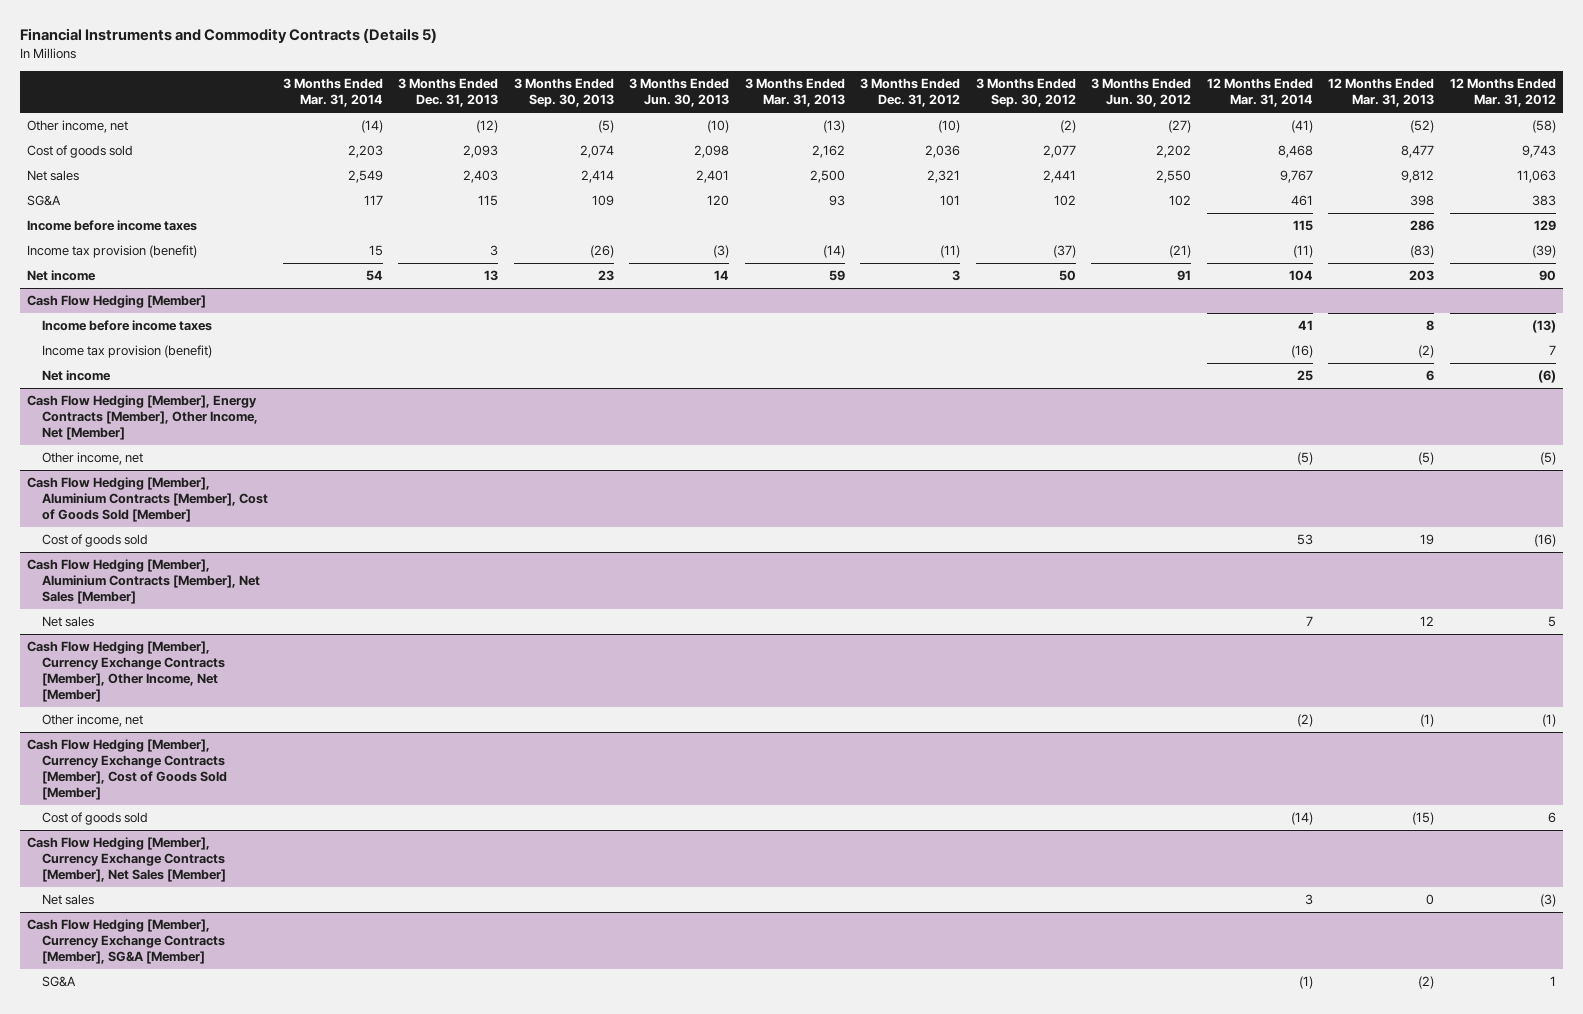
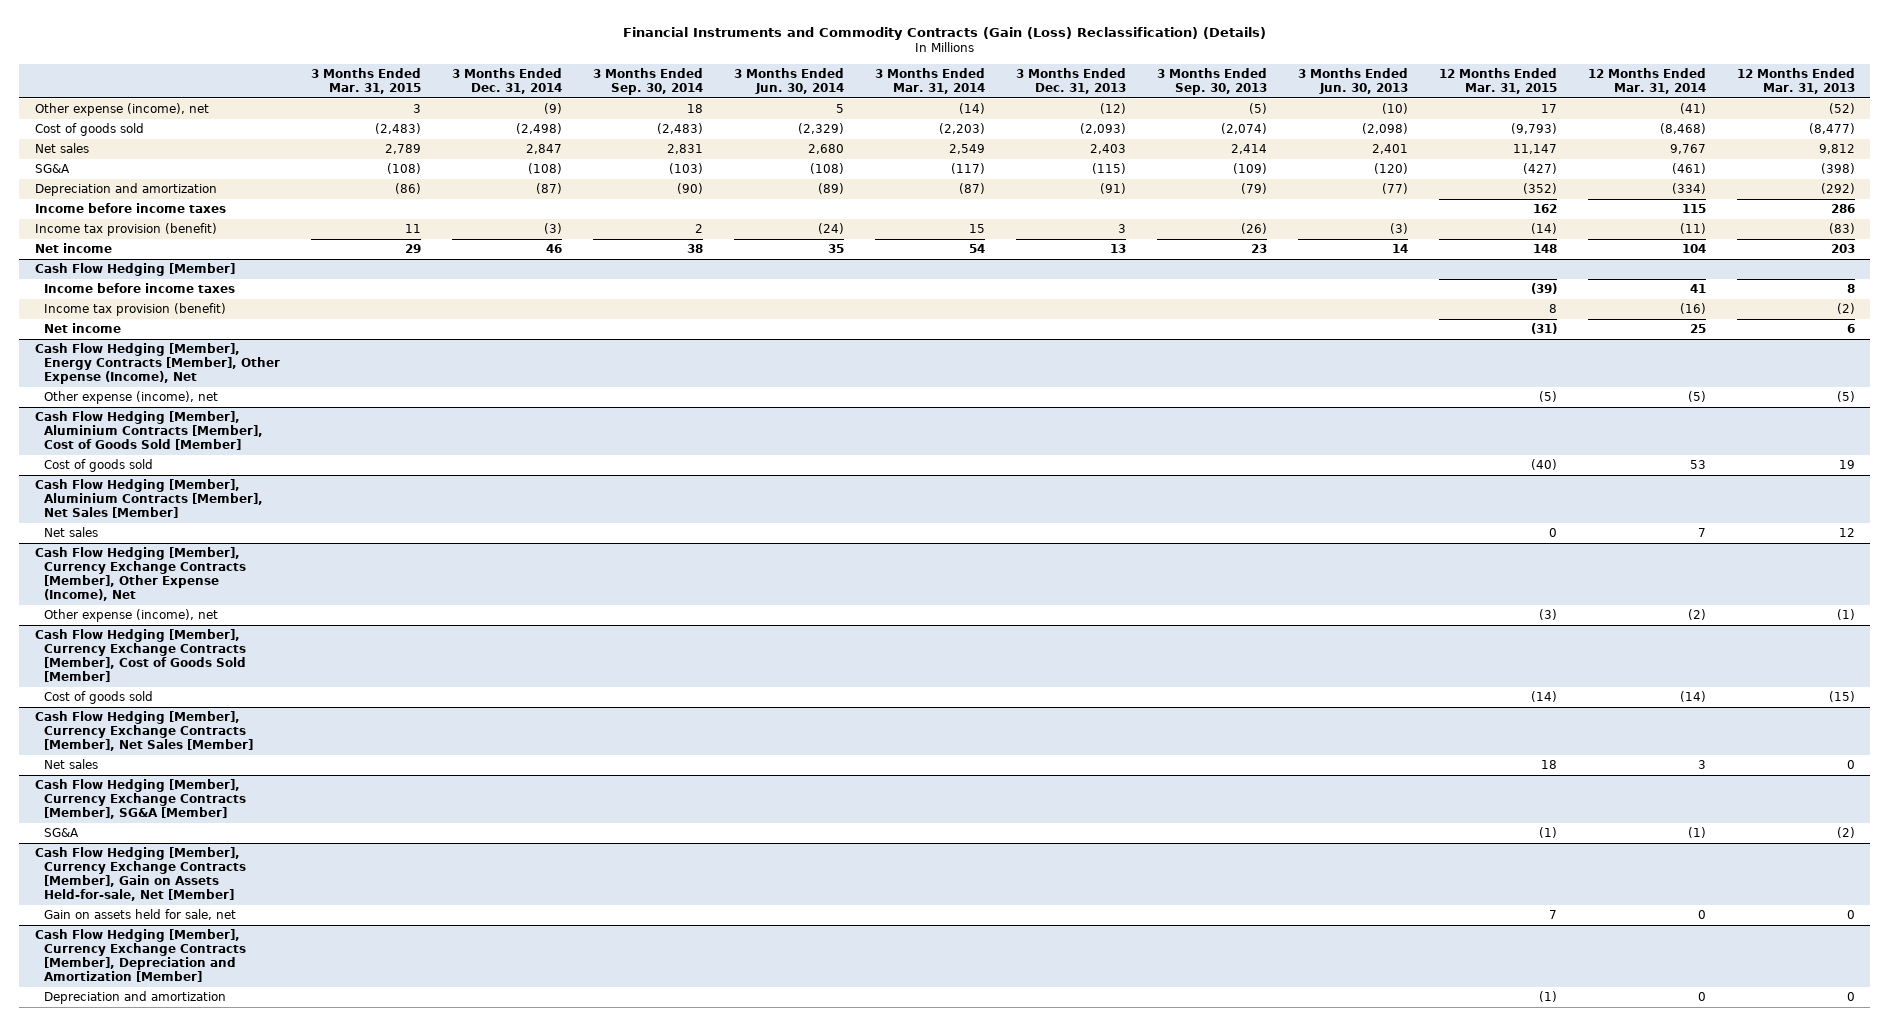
- Financial Instruments and Commodity Contracts (Details 5)
+ Financial Instruments and Commodity Contracts (Gain (Loss) Reclassification) (Details)
- | 3 Months Ended Mar. 31, 2014 | 3 Months Ended Dec. 31, 2013 | 3 Months Ended Sep. 30, 2013 | 3 Months Ended Jun. 30, 2013 | 3 Months Ended Mar. 31, 2013 | 3 Months Ended Dec. 31, 2012 | 3 Months Ended Sep. 30, 2012 | 3 Months Ended Jun. 30, 2012 | 12 Months Ended Mar. 31, 2014 | 12 Months Ended Mar. 31, 2013 | 12 Months Ended Mar. 31, 2012
+ | 3 Months Ended Mar. 31, 2015 | 3 Months Ended Dec. 31, 2014 | 3 Months Ended Sep. 30, 2014 | 3 Months Ended Jun. 30, 2014 | 3 Months Ended Mar. 31, 2014 | 3 Months Ended Dec. 31, 2013 | 3 Months Ended Sep. 30, 2013 | 3 Months Ended Jun. 30, 2013 | 12 Months Ended Mar. 31, 2015 | 12 Months Ended Mar. 31, 2014 | 12 Months Ended Mar. 31, 2013
- Other income, net | (14) | (12) | (5) | (10) | (13) | (10) | (2) | (27) | (41) | (52) | (58)
- Cost of goods sold | 2,203 | 2,093 | 2,074 | 2,098 | 2,162 | 2,036 | 2,077 | 2,202 | 8,468 | 8,477 | 9,743
+ Other expense (income), net | 3 | (9) | 18 | 5 | (14) | (12) | (5) | (10) | 17 | (41) | (52)
+ Cost of goods sold | (2,483) | (2,498) | (2,483) | (2,329) | (2,203) | (2,093) | (2,074) | (2,098) | (9,793) | (8,468) | (8,477)
- SG&A | 117 | 115 | 109 | 120 | 93 | 101 | 102 | 102 | 461 | 398 | 383
+ SG&A | (108) | (108) | (103) | (108) | (117) | (115) | (109) | (120) | (427) | (461) | (398)
+ Depreciation and amortization | (86) | (87) | (90) | (89) | (87) | (91) | (79) | (77) | (352) | (334) | (292)
- Cash Flow Hedging [Member], Energy Contracts [Member], Other Income, Net [Member]
- Other income, net | | | | | | | | | (5) | (5) | (5)
+ Cash Flow Hedging [Member], Energy Contracts [Member], Other Expense (Income), Net
+ Other expense (income), net | | | | | | | | | (5) | (5) | (5)
- Cash Flow Hedging [Member], Currency Exchange Contracts [Member], Other Income, Net [Member]
- Other income, net | | | | | | | | | (2) | (1) | (1)
+ Cash Flow Hedging [Member], Currency Exchange Contracts [Member], Other Expense (Income), Net
+ Other expense (income), net | | | | | | | | | (3) | (2) | (1)
+ Cash Flow Hedging [Member], Currency Exchange Contracts [Member], Gain on Assets Held-for-sale, Net [Member]
+ Gain on assets held for sale, net | | | | | | | | | 7 | 0 | 0
+ Cash Flow Hedging [Member], Currency Exchange Contracts [Member], Depreciation and Amortization [Member]
+ Depreciation and amortization | | | | | | | | | (1) | 0 | 0

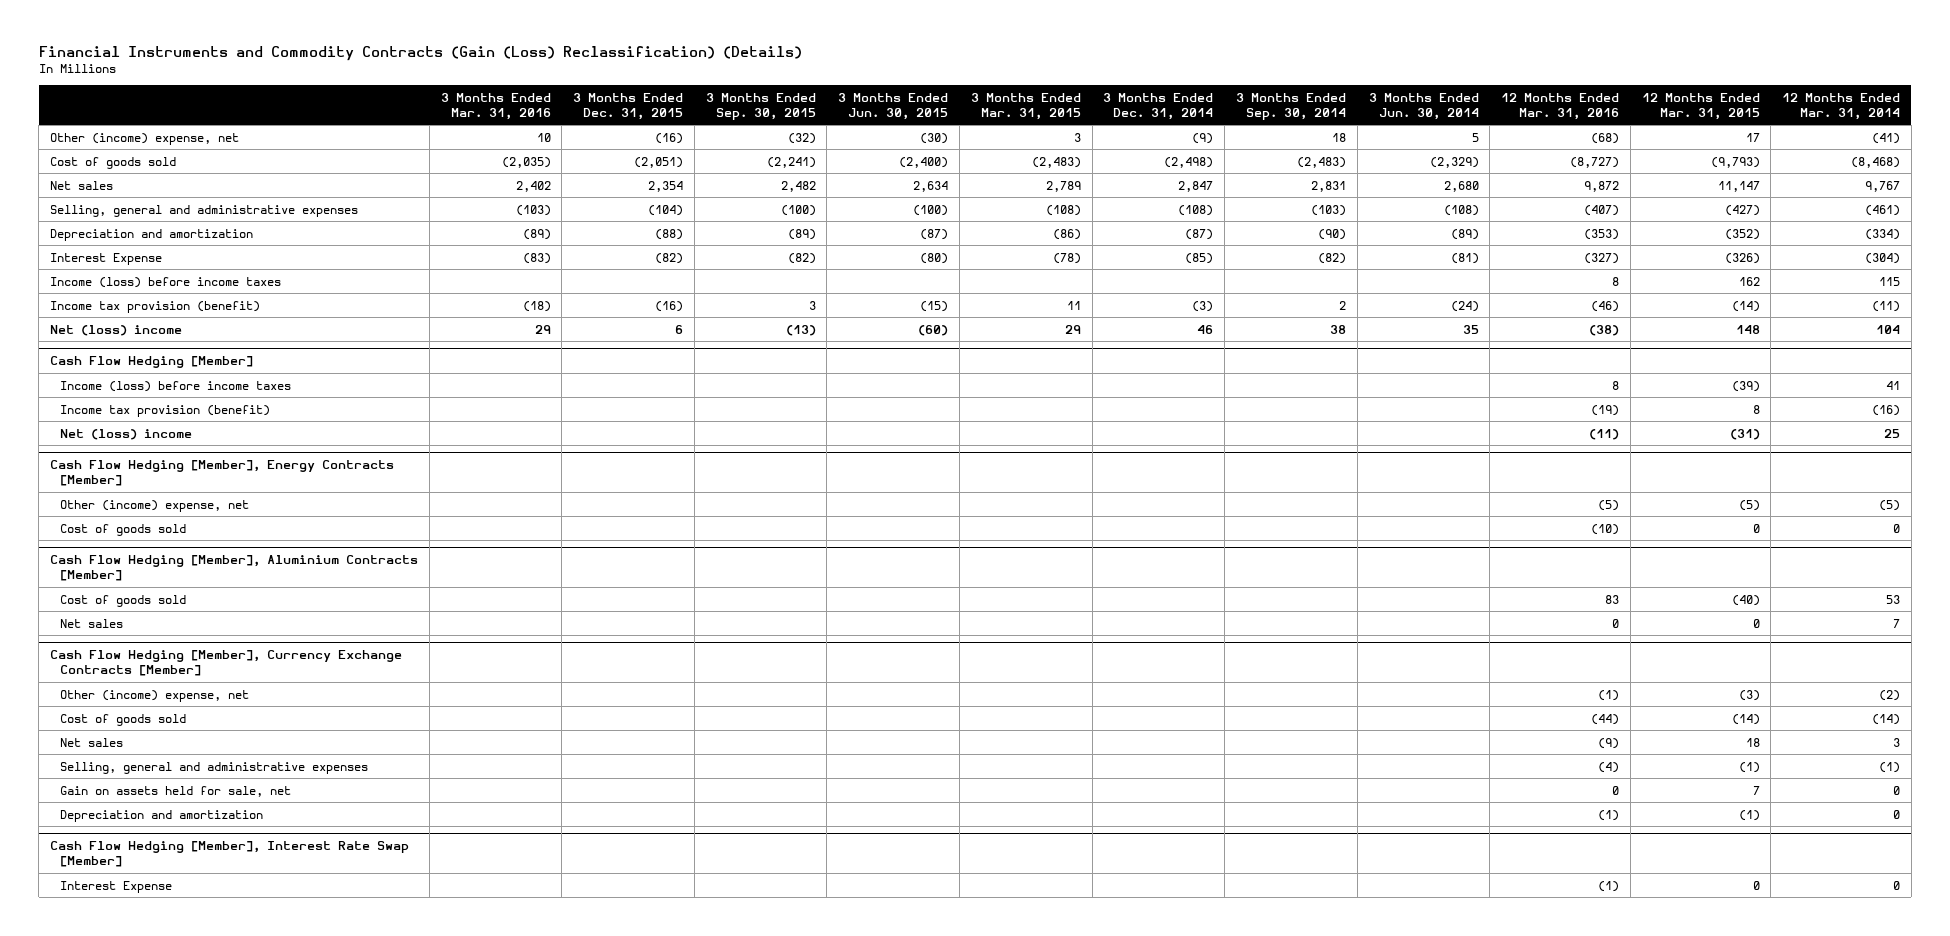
- | 3 Months Ended Mar. 31, 2015 | 3 Months Ended Dec. 31, 2014 | 3 Months Ended Sep. 30, 2014 | 3 Months Ended Jun. 30, 2014 | 3 Months Ended Mar. 31, 2014 | 3 Months Ended Dec. 31, 2013 | 3 Months Ended Sep. 30, 2013 | 3 Months Ended Jun. 30, 2013 | 12 Months Ended Mar. 31, 2015 | 12 Months Ended Mar. 31, 2014 | 12 Months Ended Mar. 31, 2013
+ | 3 Months Ended Mar. 31, 2016 | 3 Months Ended Dec. 31, 2015 | 3 Months Ended Sep. 30, 2015 | 3 Months Ended Jun. 30, 2015 | 3 Months Ended Mar. 31, 2015 | 3 Months Ended Dec. 31, 2014 | 3 Months Ended Sep. 30, 2014 | 3 Months Ended Jun. 30, 2014 | 12 Months Ended Mar. 31, 2016 | 12 Months Ended Mar. 31, 2015 | 12 Months Ended Mar. 31, 2014
- Other expense (income), net | 3 | (9) | 18 | 5 | (14) | (12) | (5) | (10) | 17 | (41) | (52)
+ Other (income) expense, net | 10 | (16) | (32) | (30) | 3 | (9) | 18 | 5 | (68) | 17 | (41)
- SG&A | (108) | (108) | (103) | (108) | (117) | (115) | (109) | (120) | (427) | (461) | (398)
+ Selling, general and administrative expenses | (103) | (104) | (100) | (100) | (108) | (108) | (103) | (108) | (407) | (427) | (461)
- Income before income taxes | | | | | | | | | 162 | 115 | 286
+ Interest Expense | (83) | (82) | (82) | (80) | (78) | (85) | (82) | (81) | (327) | (326) | (304)
+ Income (loss) before income taxes | | | | | | | | | 8 | 162 | 115
- Net income | 29 | 46 | 38 | 35 | 54 | 13 | 23 | 14 | 148 | 104 | 203
+ Net (loss) income | 29 | 6 | (13) | (60) | 29 | 46 | 38 | 35 | (38) | 148 | 104
@ Cash Flow Hedging [Member]
- Income before income taxes | | | | | | | | | (39) | 41 | 8
+ Income (loss) before income taxes | | | | | | | | | 8 | (39) | 41
- Net income | | | | | | | | | (31) | 25 | 6
- Cash Flow Hedging [Member], Energy Contracts [Member], Other Expense (Income), Net
- Other expense (income), net | | | | | | | | | (5) | (5) | (5)
- Cash Flow Hedging [Member], Aluminium Contracts [Member], Cost of Goods Sold [Member]
@ Cash Flow Hedging [Member]
+ Net (loss) income | | | | | | | | | (11) | (31) | 25
+ Cash Flow Hedging [Member], Energy Contracts [Member]
+ Other (income) expense, net | | | | | | | | | (5) | (5) | (5)
+ Cost of goods sold | | | | | | | | | (10) | 0 | 0
+ Cash Flow Hedging [Member], Aluminium Contracts [Member]
- Cash Flow Hedging [Member], Aluminium Contracts [Member], Net Sales [Member]
- Cash Flow Hedging [Member], Currency Exchange Contracts [Member], Other Expense (Income), Net
- Other expense (income), net | | | | | | | | | (3) | (2) | (1)
- Cash Flow Hedging [Member], Currency Exchange Contracts [Member], Cost of Goods Sold [Member]
+ Cash Flow Hedging [Member], Currency Exchange Contracts [Member]
+ Other (income) expense, net | | | | | | | | | (1) | (3) | (2)
- Cash Flow Hedging [Member], Currency Exchange Contracts [Member], Net Sales [Member]
- Cash Flow Hedging [Member], Currency Exchange Contracts [Member], SG&A [Member]
- SG&A | | | | | | | | | (1) | (1) | (2)
- Cash Flow Hedging [Member], Currency Exchange Contracts [Member], Gain on Assets Held-for-sale, Net [Member]
+ Selling, general and administrative expenses | | | | | | | | | (4) | (1) | (1)
- Cash Flow Hedging [Member], Currency Exchange Contracts [Member], Depreciation and Amortization [Member]
+ Cash Flow Hedging [Member], Interest Rate Swap [Member]
+ Interest Expense | | | | | | | | | (1) | 0 | 0

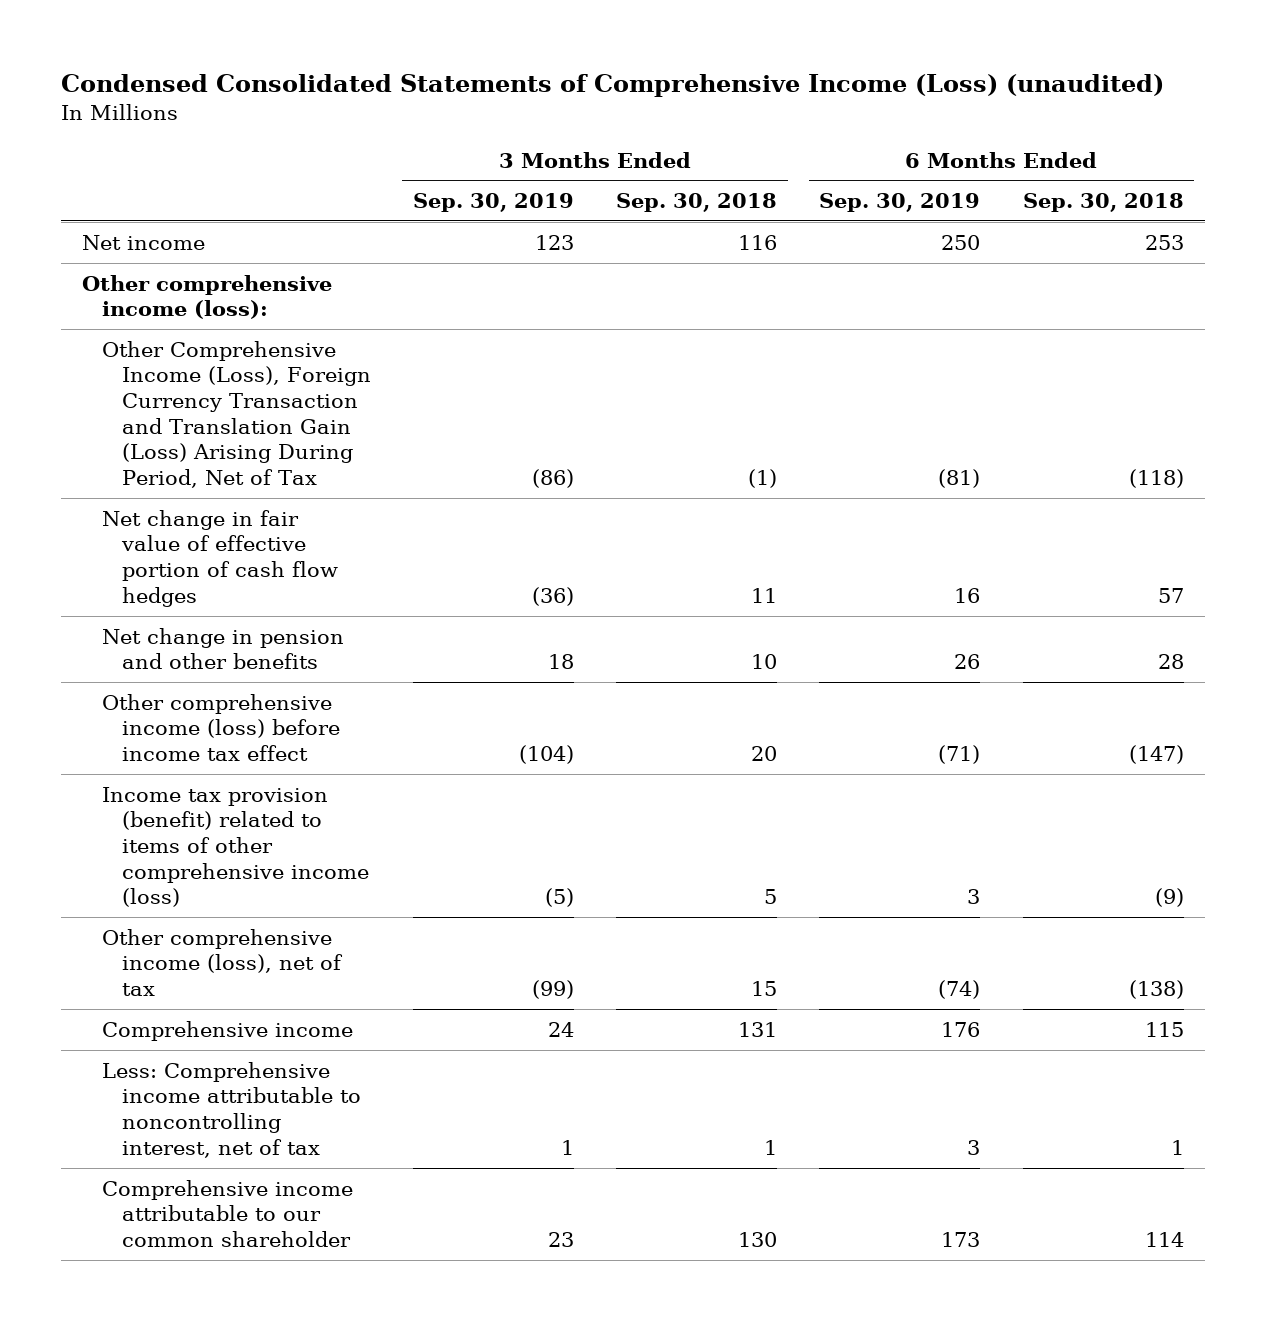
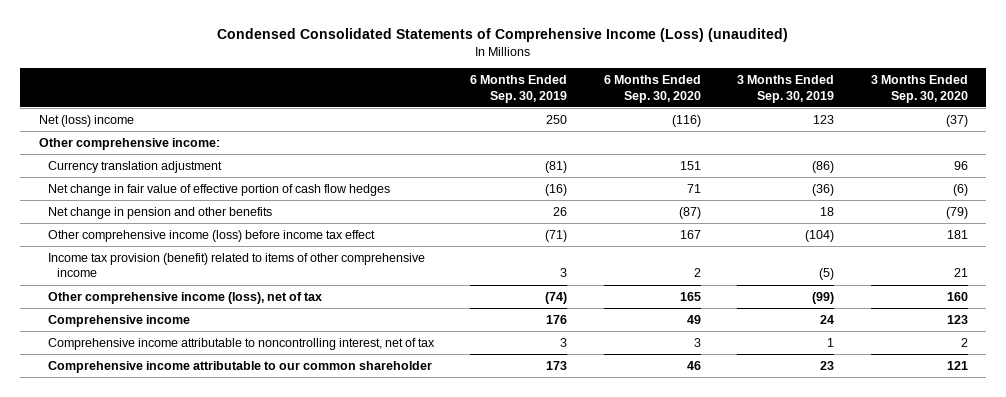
- | 3 Months Ended Sep. 30, 2019 | 3 Months Ended Sep. 30, 2018 | 6 Months Ended Sep. 30, 2019 | 6 Months Ended Sep. 30, 2018
+ | 6 Months Ended Sep. 30, 2019 | 6 Months Ended Sep. 30, 2020 | 3 Months Ended Sep. 30, 2019 | 3 Months Ended Sep. 30, 2020
- Net income | 123 | 116 | 250 | 253
- Other comprehensive income (loss):
- Other Comprehensive Income (Loss), Foreign Currency Transaction and Translation Gain (Loss) Arising During Period, Net of Tax | (86) | (1) | (81) | (118)
- Net change in fair value of effective portion of cash flow hedges | (36) | 11 | 16 | 57
+ Net (loss) income | 250 | (116) | 123 | (37)
+ Other comprehensive income:
+ Currency translation adjustment | (81) | 151 | (86) | 96
+ Net change in fair value of effective portion of cash flow hedges | (16) | 71 | (36) | (6)
- Income tax provision (benefit) related to items of other comprehensive income (loss) | (5) | 5 | 3 | (9)
+ Income tax provision (benefit) related to items of other comprehensive income | 3 | 2 | (5) | 21
- Less: Comprehensive income attributable to noncontrolling interest, net of tax | 1 | 1 | 3 | 1
+ Comprehensive income attributable to noncontrolling interest, net of tax | 3 | 3 | 1 | 2

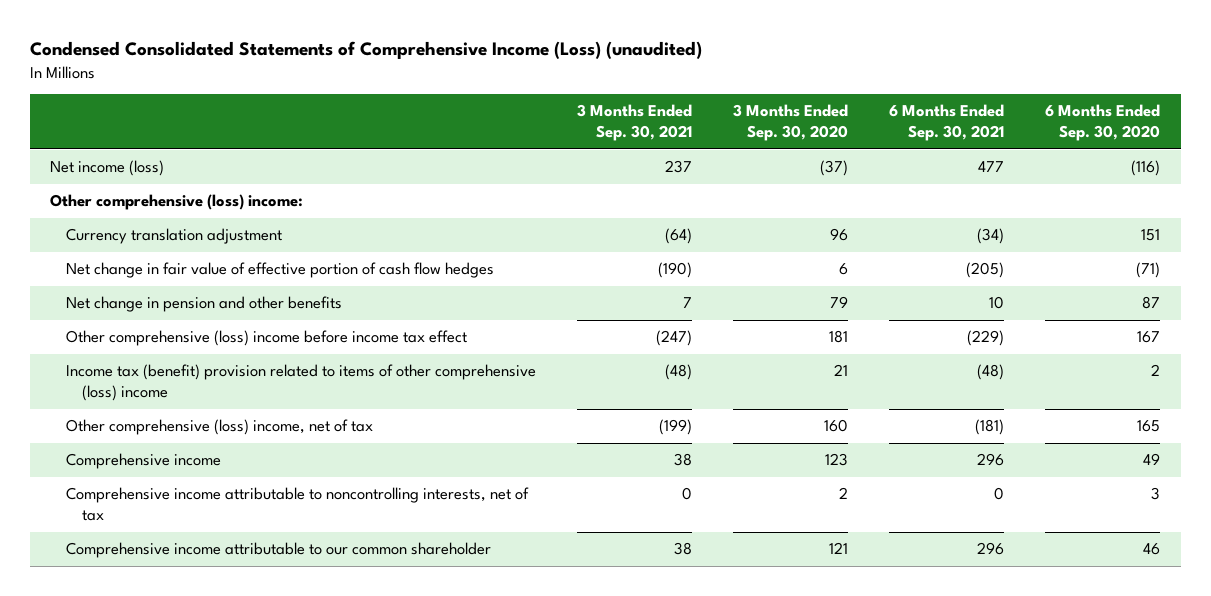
- | 6 Months Ended Sep. 30, 2019 | 6 Months Ended Sep. 30, 2020 | 3 Months Ended Sep. 30, 2019 | 3 Months Ended Sep. 30, 2020
+ | 3 Months Ended Sep. 30, 2021 | 3 Months Ended Sep. 30, 2020 | 6 Months Ended Sep. 30, 2021 | 6 Months Ended Sep. 30, 2020
- Net (loss) income | 250 | (116) | 123 | (37)
- Other comprehensive income:
+ Net income (loss) | 237 | (37) | 477 | (116)
+ Other comprehensive (loss) income:
- Net change in fair value of effective portion of cash flow hedges | (16) | 71 | (36) | (6)
- Net change in pension and other benefits | 26 | (87) | 18 | (79)
- Other comprehensive income (loss) before income tax effect | (71) | 167 | (104) | 181
- Income tax provision (benefit) related to items of other comprehensive income | 3 | 2 | (5) | 21
- Other comprehensive income (loss), net of tax | (74) | 165 | (99) | 160
+ Net change in fair value of effective portion of cash flow hedges | (190) | 6 | (205) | (71)
+ Net change in pension and other benefits | 7 | 79 | 10 | 87
+ Other comprehensive (loss) income before income tax effect | (247) | 181 | (229) | 167
+ Income tax (benefit) provision related to items of other comprehensive (loss) income | (48) | 21 | (48) | 2
+ Other comprehensive (loss) income, net of tax | (199) | 160 | (181) | 165
- Comprehensive income attributable to noncontrolling interest, net of tax | 3 | 3 | 1 | 2
+ Comprehensive income attributable to noncontrolling interests, net of tax | 0 | 2 | 0 | 3

